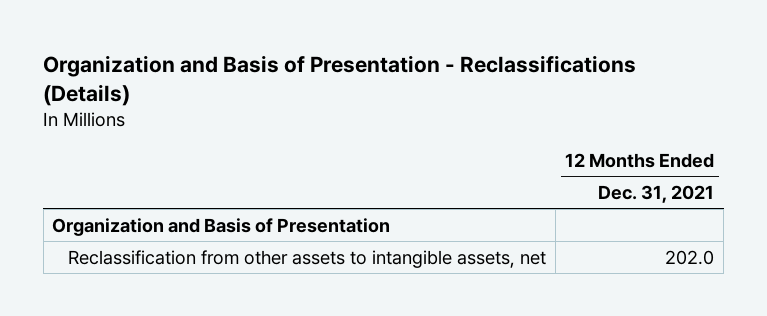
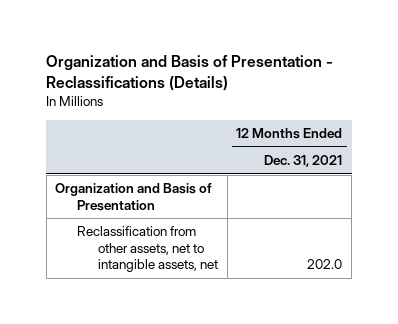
- Reclassification from other assets to intangible assets, net | 202.0
+ Reclassification from other assets, net to intangible assets, net | 202.0

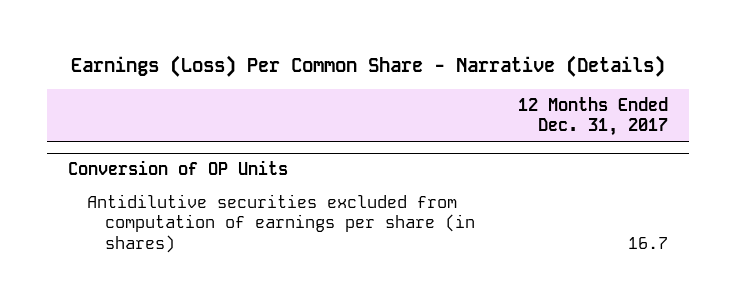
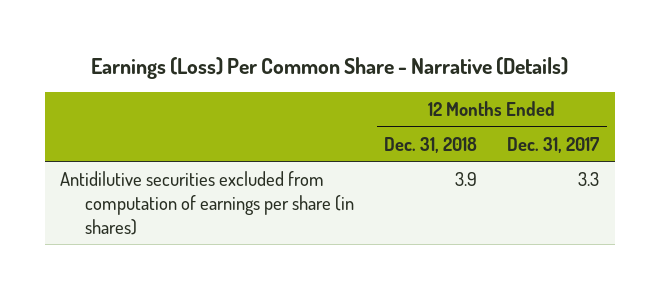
- | 12 Months Ended Dec. 31, 2017
+ | 12 Months Ended Dec. 31, 2018 | 12 Months Ended Dec. 31, 2017
- Conversion of OP Units
- Antidilutive securities excluded from computation of earnings per share (in shares) | 16.7
+ Antidilutive securities excluded from computation of earnings per share (in shares) | 3.9 | 3.3

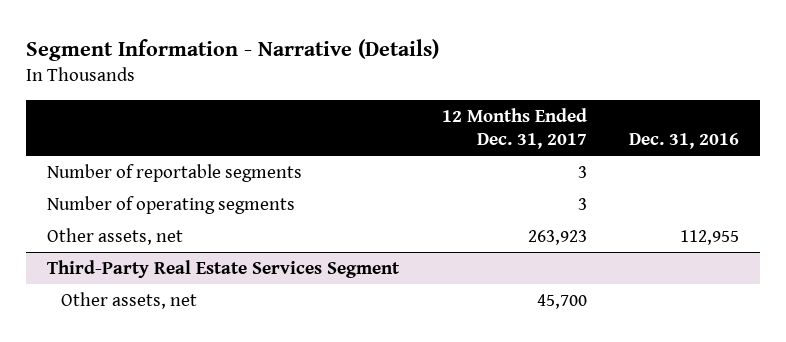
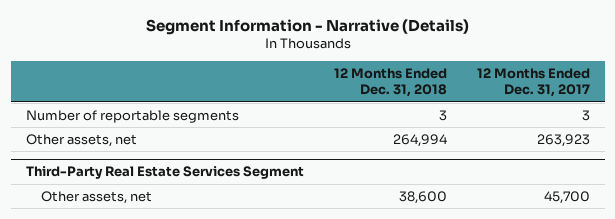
- | 12 Months Ended Dec. 31, 2017 | Dec. 31, 2016
+ | 12 Months Ended Dec. 31, 2018 | 12 Months Ended Dec. 31, 2017
- Number of operating segments | 3 |

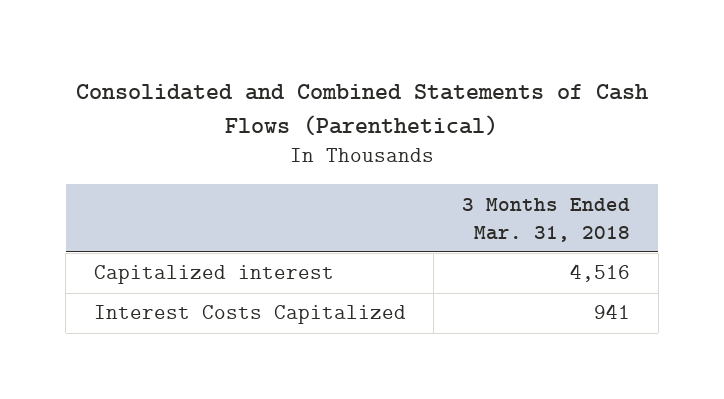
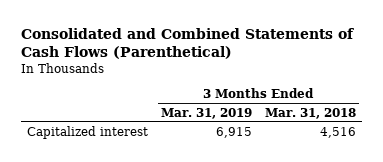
- | 3 Months Ended Mar. 31, 2018
+ | 3 Months Ended Mar. 31, 2019 | 3 Months Ended Mar. 31, 2018
- Interest Costs Capitalized | 941

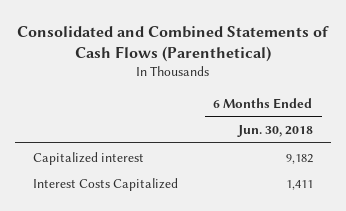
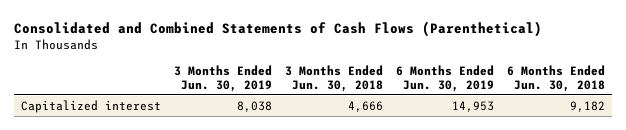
- | 6 Months Ended Jun. 30, 2018
+ | 3 Months Ended Jun. 30, 2019 | 3 Months Ended Jun. 30, 2018 | 6 Months Ended Jun. 30, 2019 | 6 Months Ended Jun. 30, 2018
- Interest Costs Capitalized | 1,411

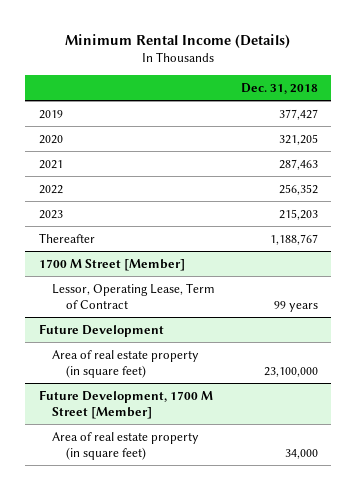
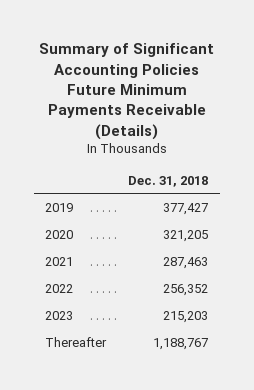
- Minimum Rental Income (Details)
+ Summary of Significant Accounting Policies Future Minimum Payments Receivable (Details)
- 1700 M Street [Member]
- Lessor, Operating Lease, Term of Contract | 99 years
- Future Development
- Area of real estate property (in square feet) | 23,100,000
- Future Development, 1700 M Street [Member]
- Area of real estate property (in square feet) | 34,000

